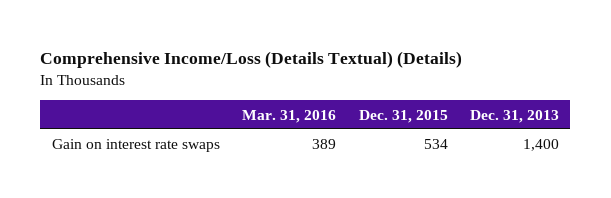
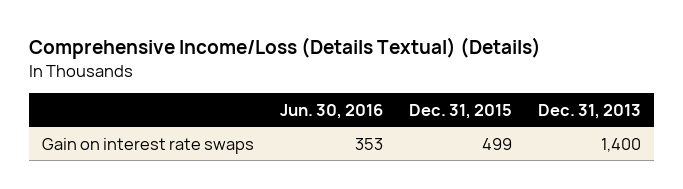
- | Mar. 31, 2016 | Dec. 31, 2015 | Dec. 31, 2013
+ | Jun. 30, 2016 | Dec. 31, 2015 | Dec. 31, 2013
- Gain on interest rate swaps | 389 | 534 | 1,400
+ Gain on interest rate swaps | 353 | 499 | 1,400

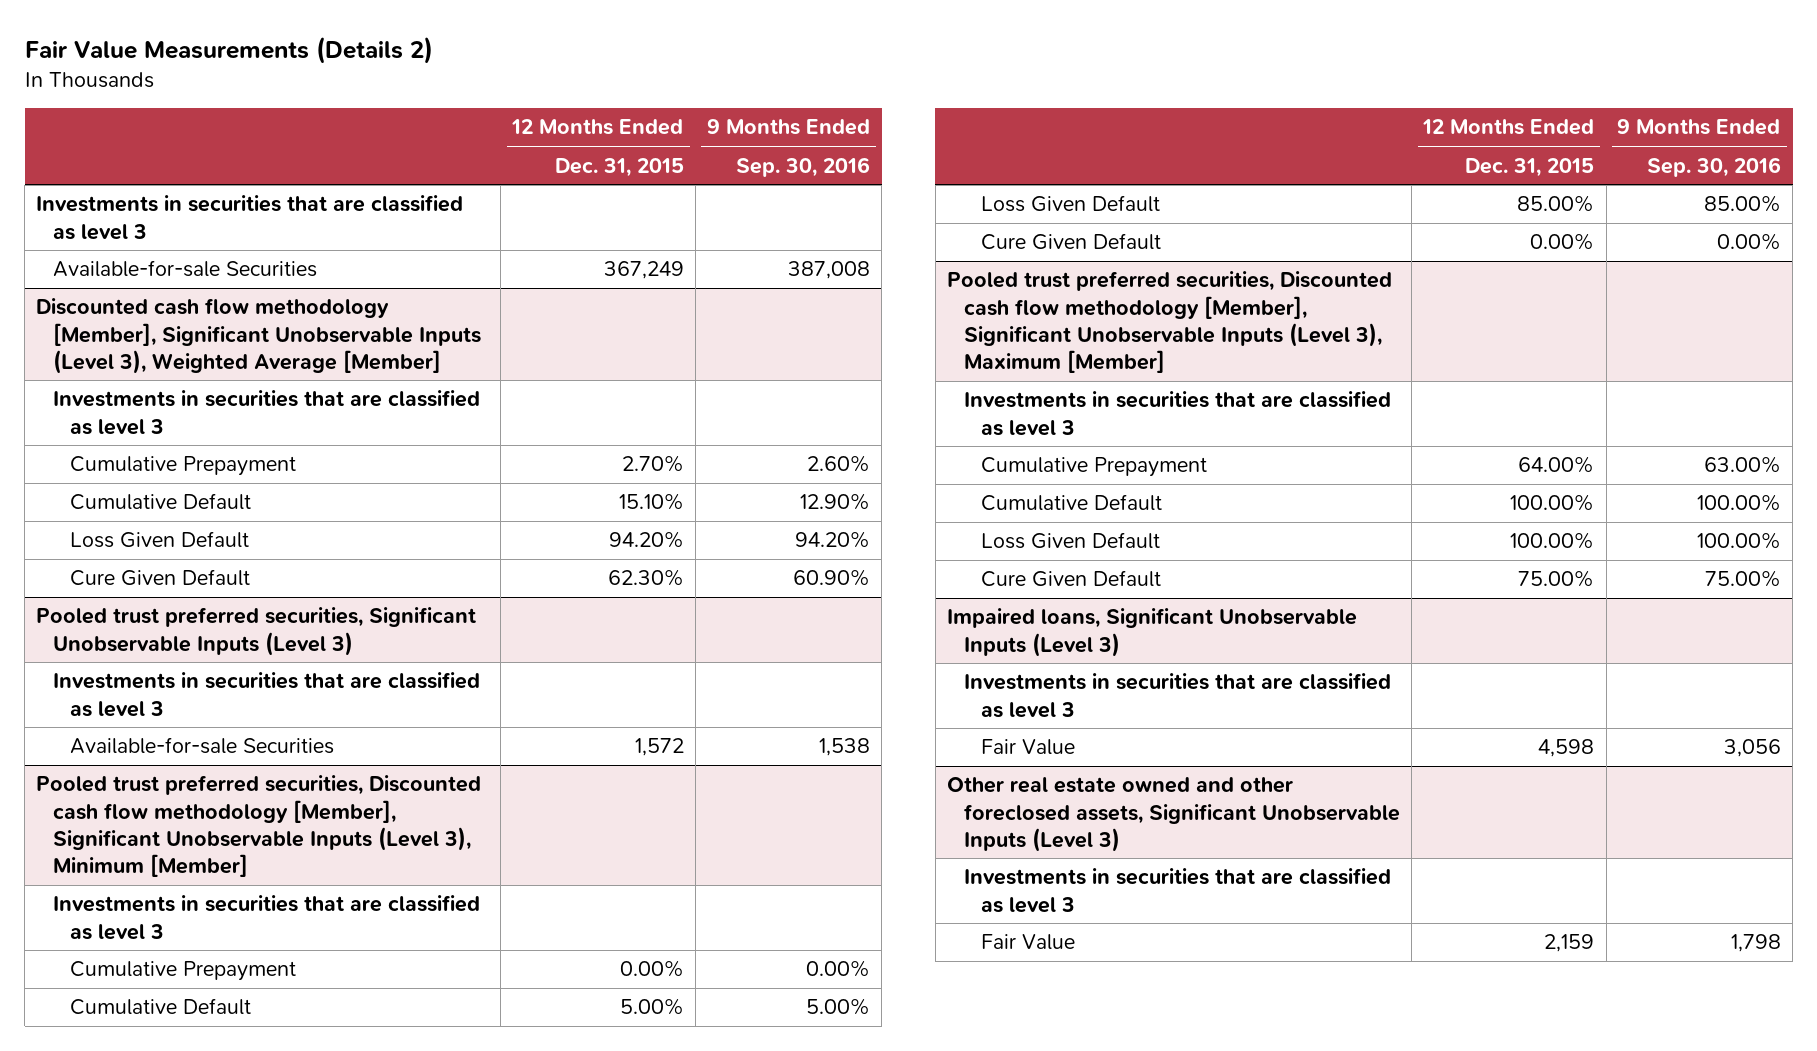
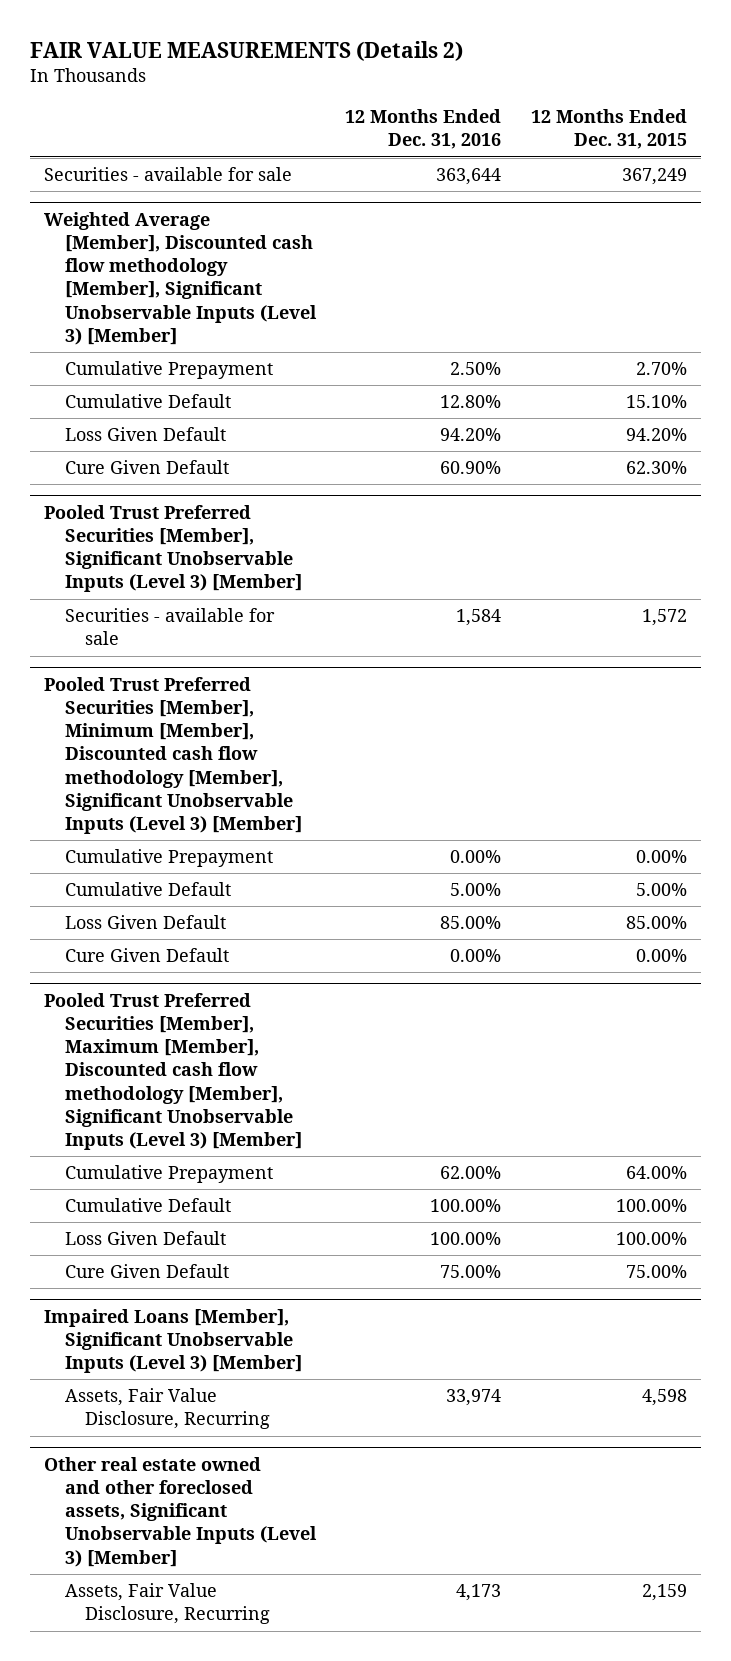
- Fair Value Measurements (Details 2)
+ FAIR VALUE MEASUREMENTS (Details 2)
- | 12 Months Ended Dec. 31, 2015 | 9 Months Ended Sep. 30, 2016
+ | 12 Months Ended Dec. 31, 2016 | 12 Months Ended Dec. 31, 2015
- Investments in securities that are classified as level 3
- Available-for-sale Securities | 367,249 | 387,008
- Discounted cash flow methodology [Member], Significant Unobservable Inputs (Level 3), Weighted Average [Member]
- Investments in securities that are classified as level 3
+ Securities - available for sale | 363,644 | 367,249
+ Weighted Average [Member], Discounted cash flow methodology [Member], Significant Unobservable Inputs (Level 3) [Member]
- Pooled trust preferred securities, Significant Unobservable Inputs (Level 3)
- Investments in securities that are classified as level 3
- Available-for-sale Securities | 1,572 | 1,538
- Pooled trust preferred securities, Discounted cash flow methodology [Member], Significant Unobservable Inputs (Level 3), Minimum [Member]
- Investments in securities that are classified as level 3
+ Pooled Trust Preferred Securities [Member], Significant Unobservable Inputs (Level 3) [Member]
+ Securities - available for sale | 1,584 | 1,572
+ Pooled Trust Preferred Securities [Member], Minimum [Member], Discounted cash flow methodology [Member], Significant Unobservable Inputs (Level 3) [Member]
- Pooled trust preferred securities, Discounted cash flow methodology [Member], Significant Unobservable Inputs (Level 3), Maximum [Member]
- Investments in securities that are classified as level 3
+ Pooled Trust Preferred Securities [Member], Maximum [Member], Discounted cash flow methodology [Member], Significant Unobservable Inputs (Level 3) [Member]
- Impaired loans, Significant Unobservable Inputs (Level 3)
- Investments in securities that are classified as level 3
- Fair Value | 4,598 | 3,056
- Other real estate owned and other foreclosed assets, Significant Unobservable Inputs (Level 3)
- Investments in securities that are classified as level 3
- Fair Value | 2,159 | 1,798
+ Impaired Loans [Member], Significant Unobservable Inputs (Level 3) [Member]
+ Assets, Fair Value Disclosure, Recurring | 33,974 | 4,598
+ Other real estate owned and other foreclosed assets, Significant Unobservable Inputs (Level 3) [Member]
+ Assets, Fair Value Disclosure, Recurring | 4,173 | 2,159

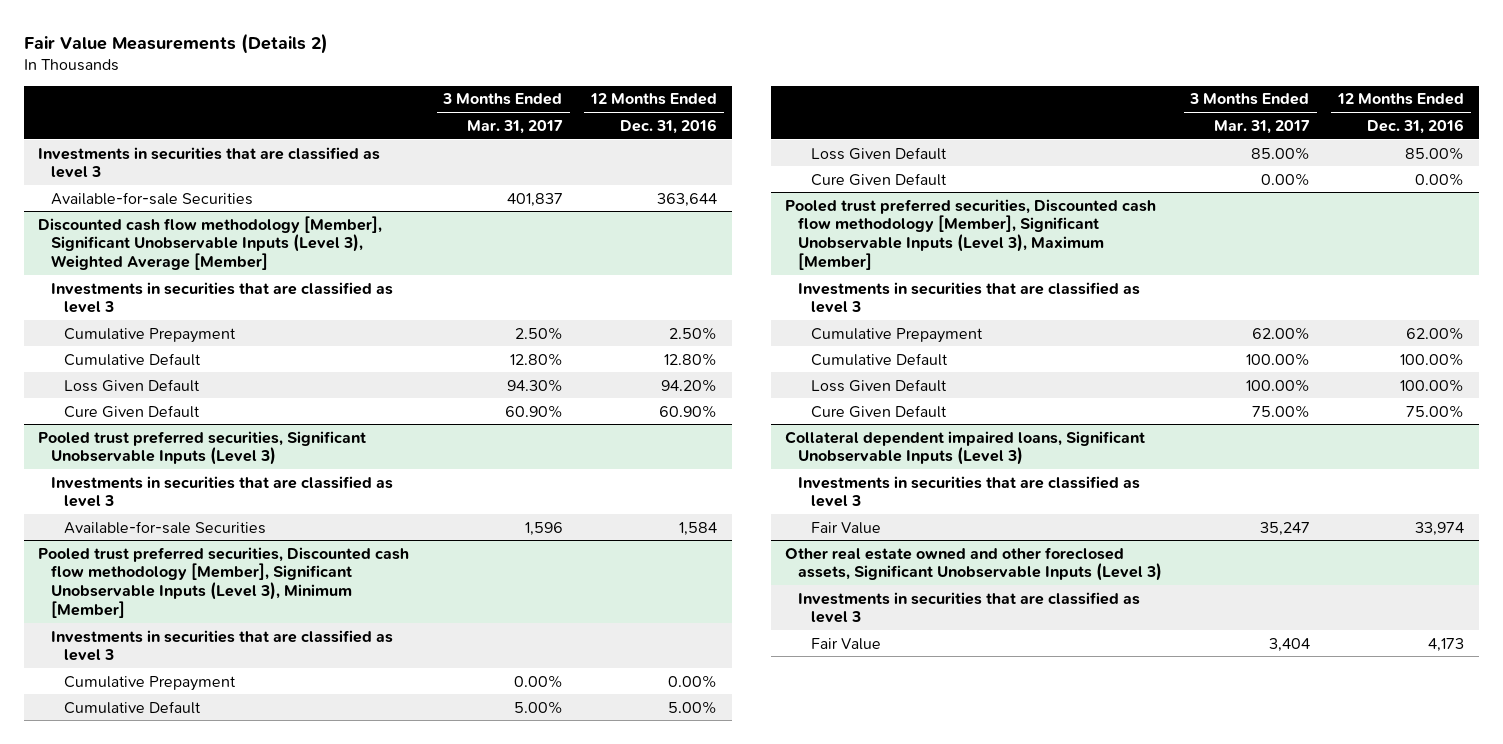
- FAIR VALUE MEASUREMENTS (Details 2)
+ Fair Value Measurements (Details 2)
- | 12 Months Ended Dec. 31, 2016 | 12 Months Ended Dec. 31, 2015
+ | 3 Months Ended Mar. 31, 2017 | 12 Months Ended Dec. 31, 2016
- Securities - available for sale | 363,644 | 367,249
- Weighted Average [Member], Discounted cash flow methodology [Member], Significant Unobservable Inputs (Level 3) [Member]
+ Investments in securities that are classified as level 3
+ Available-for-sale Securities | 401,837 | 363,644
+ Discounted cash flow methodology [Member], Significant Unobservable Inputs (Level 3), Weighted Average [Member]
+ Investments in securities that are classified as level 3
- Pooled Trust Preferred Securities [Member], Significant Unobservable Inputs (Level 3) [Member]
- Securities - available for sale | 1,584 | 1,572
- Pooled Trust Preferred Securities [Member], Minimum [Member], Discounted cash flow methodology [Member], Significant Unobservable Inputs (Level 3) [Member]
+ Pooled trust preferred securities, Significant Unobservable Inputs (Level 3)
+ Investments in securities that are classified as level 3
+ Available-for-sale Securities | 1,596 | 1,584
+ Pooled trust preferred securities, Discounted cash flow methodology [Member], Significant Unobservable Inputs (Level 3), Minimum [Member]
+ Investments in securities that are classified as level 3
- Pooled Trust Preferred Securities [Member], Maximum [Member], Discounted cash flow methodology [Member], Significant Unobservable Inputs (Level 3) [Member]
+ Pooled trust preferred securities, Discounted cash flow methodology [Member], Significant Unobservable Inputs (Level 3), Maximum [Member]
+ Investments in securities that are classified as level 3
- Impaired Loans [Member], Significant Unobservable Inputs (Level 3) [Member]
- Assets, Fair Value Disclosure, Recurring | 33,974 | 4,598
- Other real estate owned and other foreclosed assets, Significant Unobservable Inputs (Level 3) [Member]
- Assets, Fair Value Disclosure, Recurring | 4,173 | 2,159
+ Collateral dependent impaired loans, Significant Unobservable Inputs (Level 3)
+ Investments in securities that are classified as level 3
+ Fair Value | 35,247 | 33,974
+ Other real estate owned and other foreclosed assets, Significant Unobservable Inputs (Level 3)
+ Investments in securities that are classified as level 3
+ Fair Value | 3,404 | 4,173

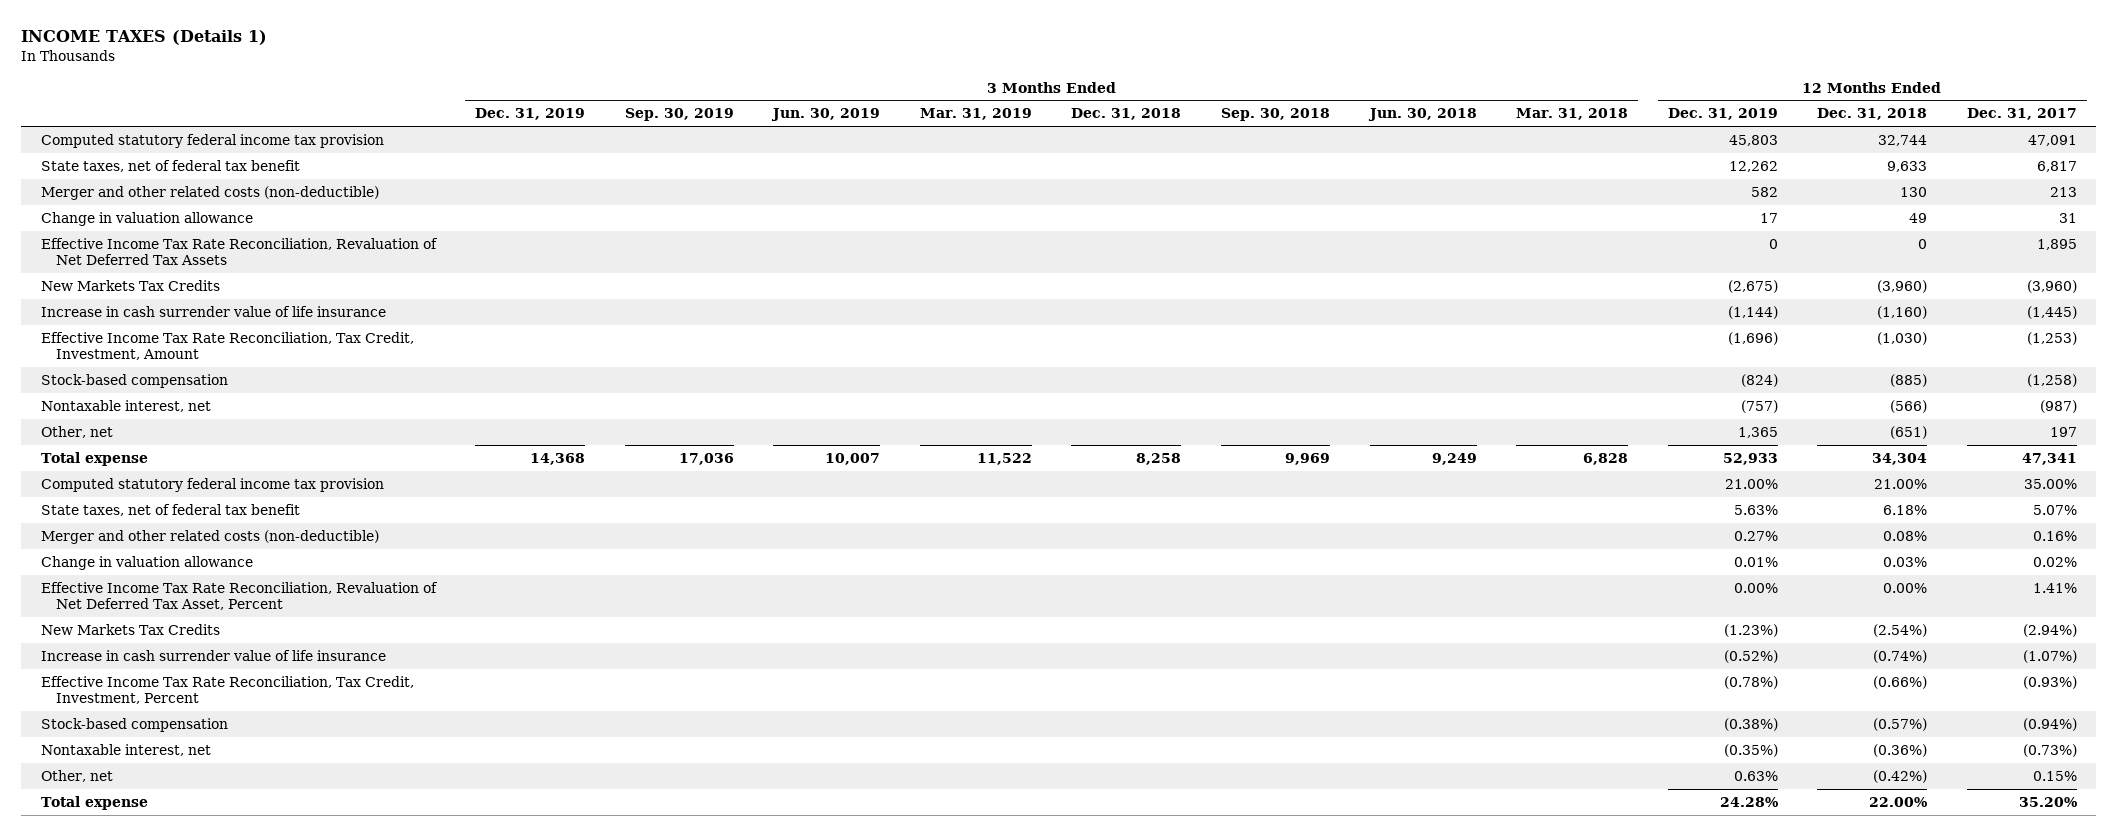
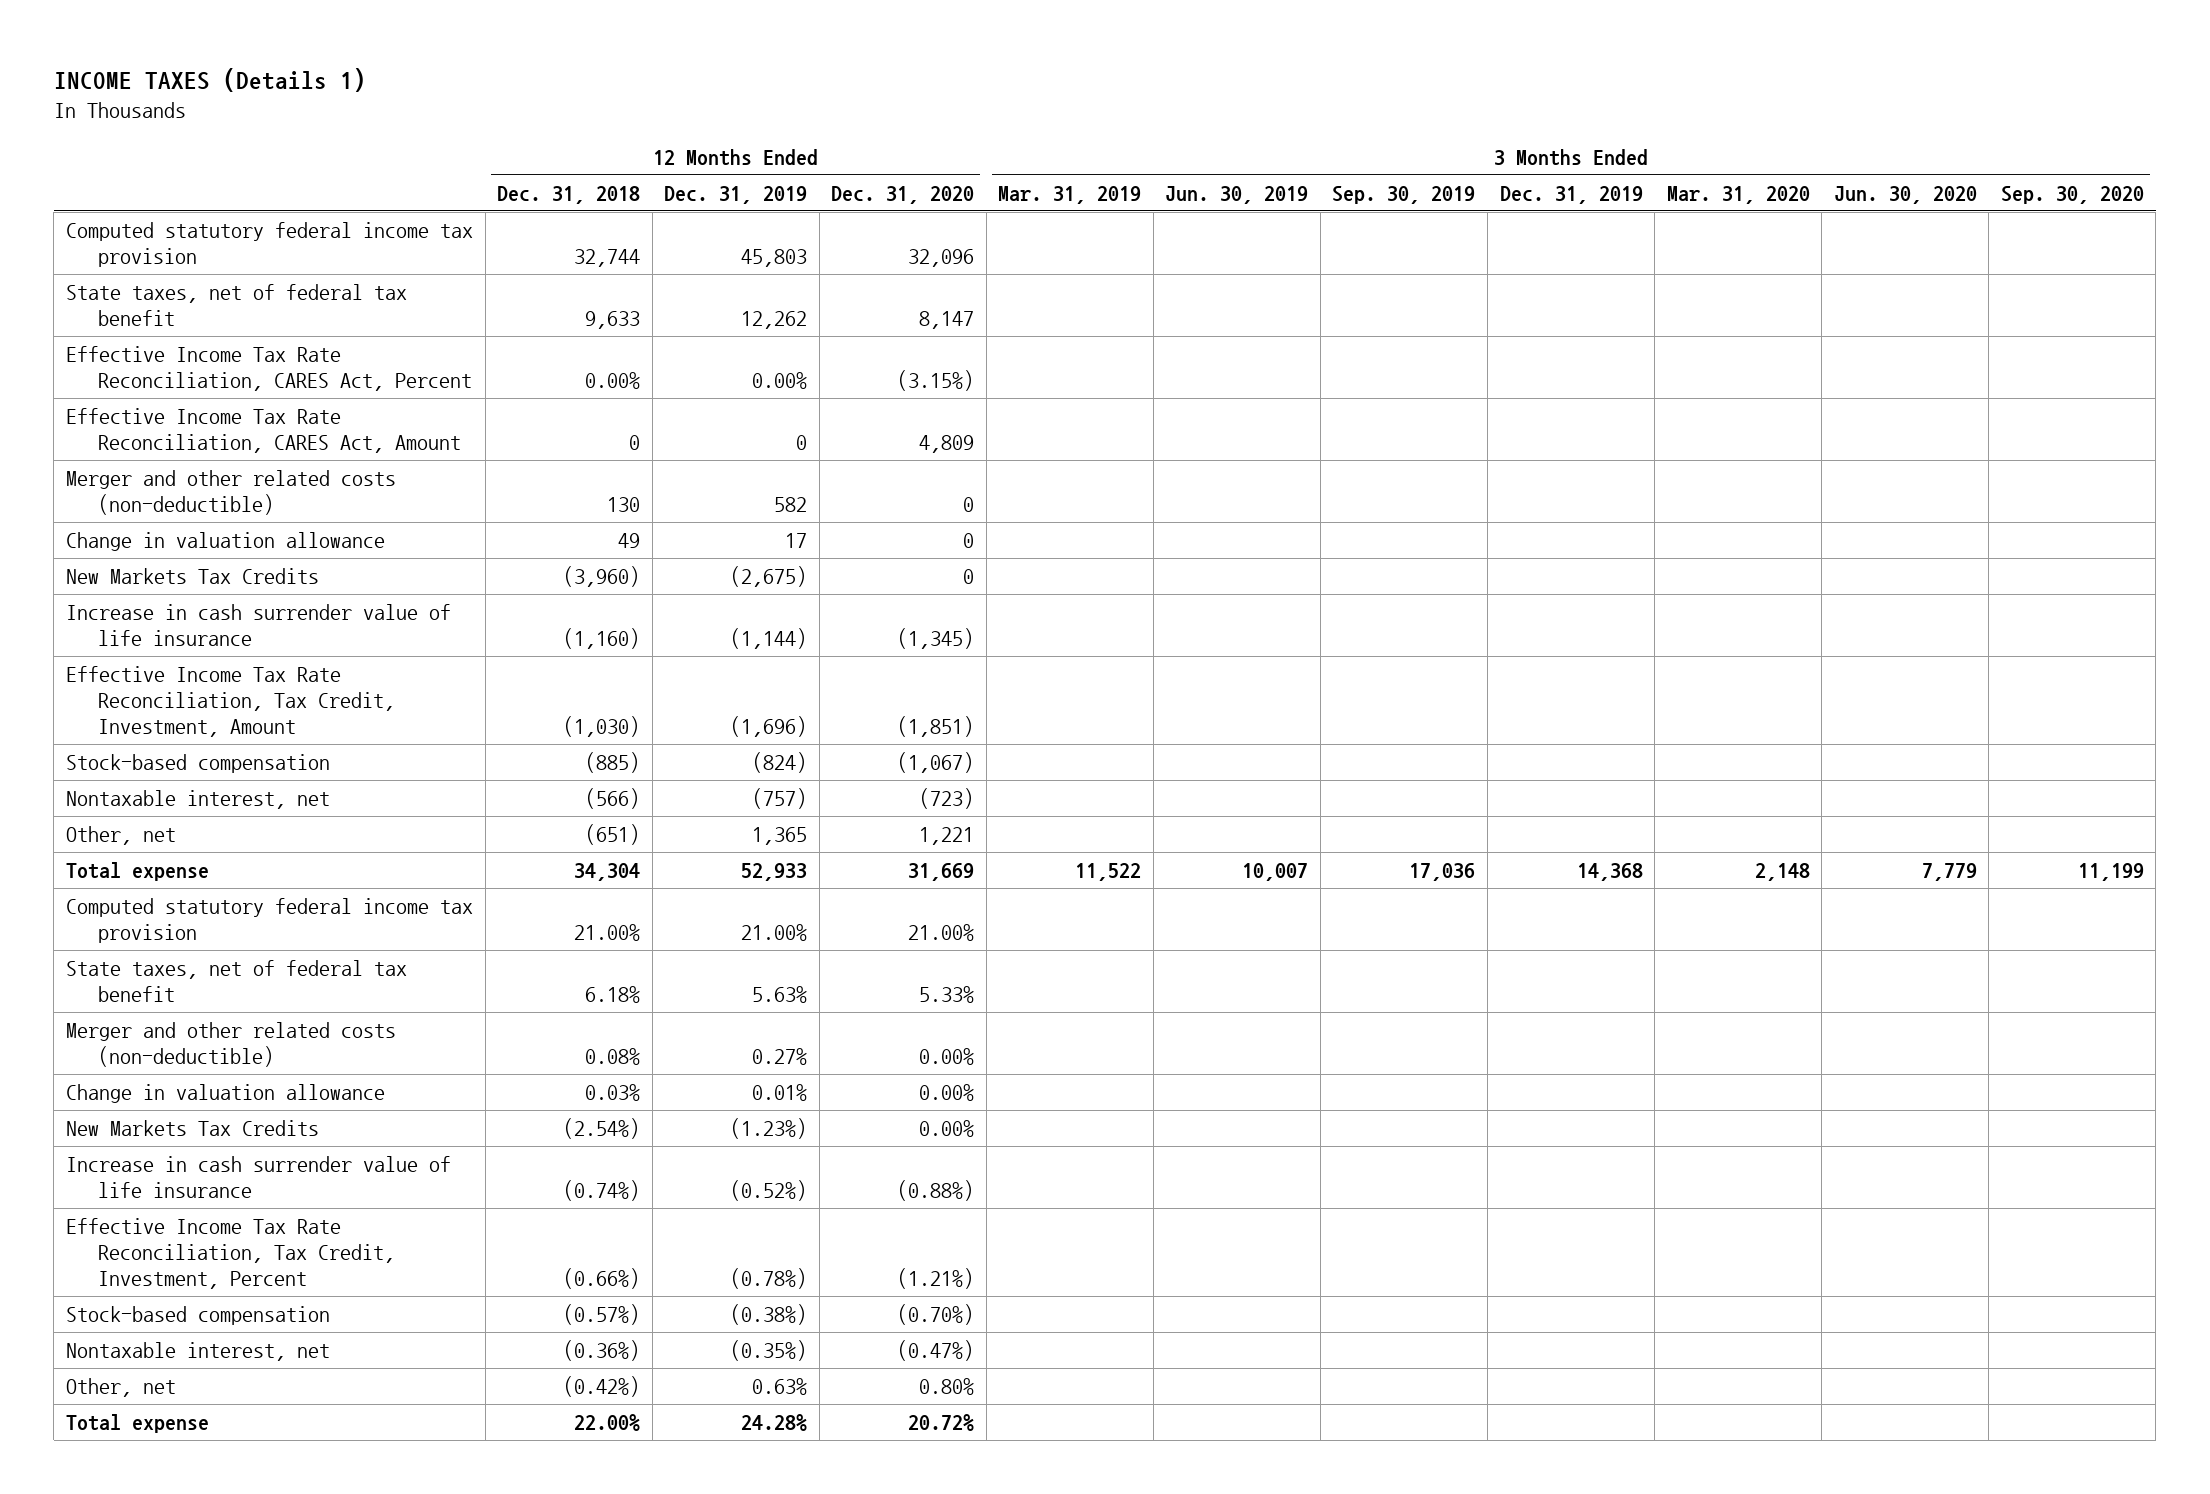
- | 3 Months Ended Dec. 31, 2019 | 3 Months Ended Sep. 30, 2019 | 3 Months Ended Jun. 30, 2019 | 3 Months Ended Mar. 31, 2019 | 3 Months Ended Dec. 31, 2018 | 3 Months Ended Sep. 30, 2018 | 3 Months Ended Jun. 30, 2018 | 3 Months Ended Mar. 31, 2018 | 12 Months Ended Dec. 31, 2019 | 12 Months Ended Dec. 31, 2018 | 12 Months Ended Dec. 31, 2017
+ | 12 Months Ended Dec. 31, 2018 | 12 Months Ended Dec. 31, 2019 | 12 Months Ended Dec. 31, 2020 | 3 Months Ended Mar. 31, 2019 | 3 Months Ended Jun. 30, 2019 | 3 Months Ended Sep. 30, 2019 | 3 Months Ended Dec. 31, 2019 | 3 Months Ended Mar. 31, 2020 | 3 Months Ended Jun. 30, 2020 | 3 Months Ended Sep. 30, 2020
+ Effective Income Tax Rate Reconciliation, CARES Act, Percent | 0.00% | 0.00% | (3.15%) | | | | | | |
+ Effective Income Tax Rate Reconciliation, CARES Act, Amount | 0 | 0 | 4,809 | | | | | | |
- Effective Income Tax Rate Reconciliation, Revaluation of Net Deferred Tax Assets | | | | | | | | | 0 | 0 | 1,895
- Effective Income Tax Rate Reconciliation, Revaluation of Net Deferred Tax Asset, Percent | | | | | | | | | 0.00% | 0.00% | 1.41%

